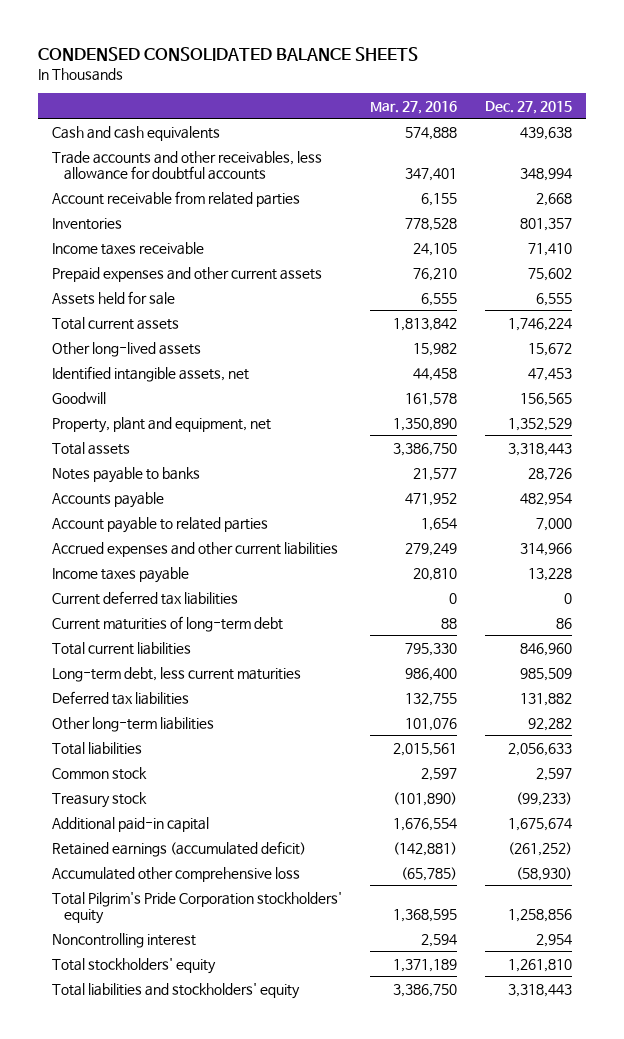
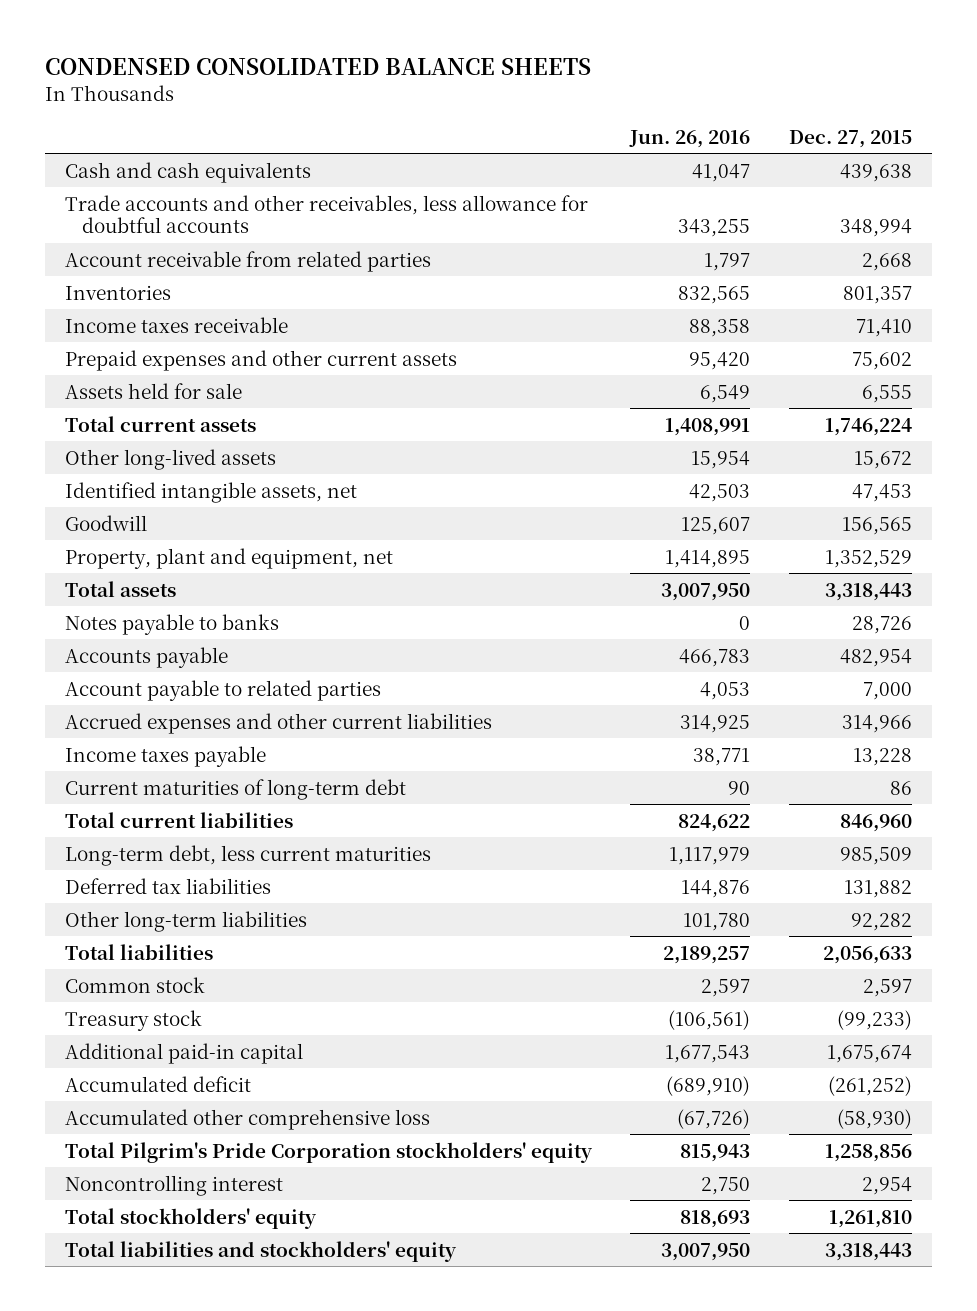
- | Mar. 27, 2016 | Dec. 27, 2015
+ | Jun. 26, 2016 | Dec. 27, 2015
- Current deferred tax liabilities | 0 | 0
- Retained earnings (accumulated deficit) | (142,881) | (261,252)
+ Accumulated deficit | (689,910) | (261,252)

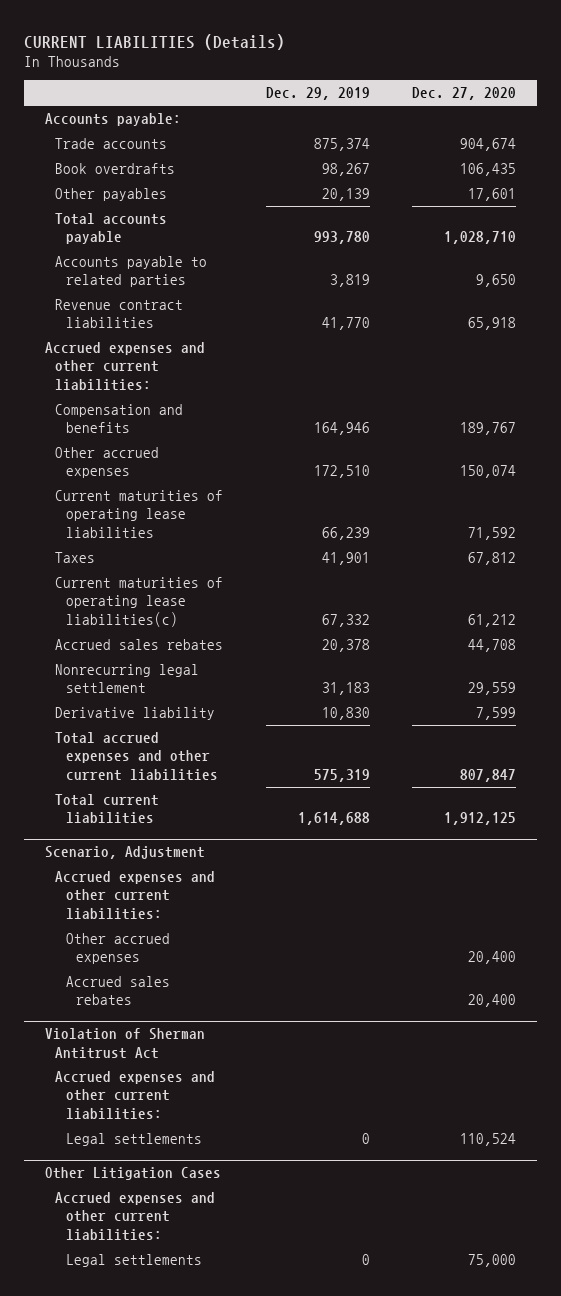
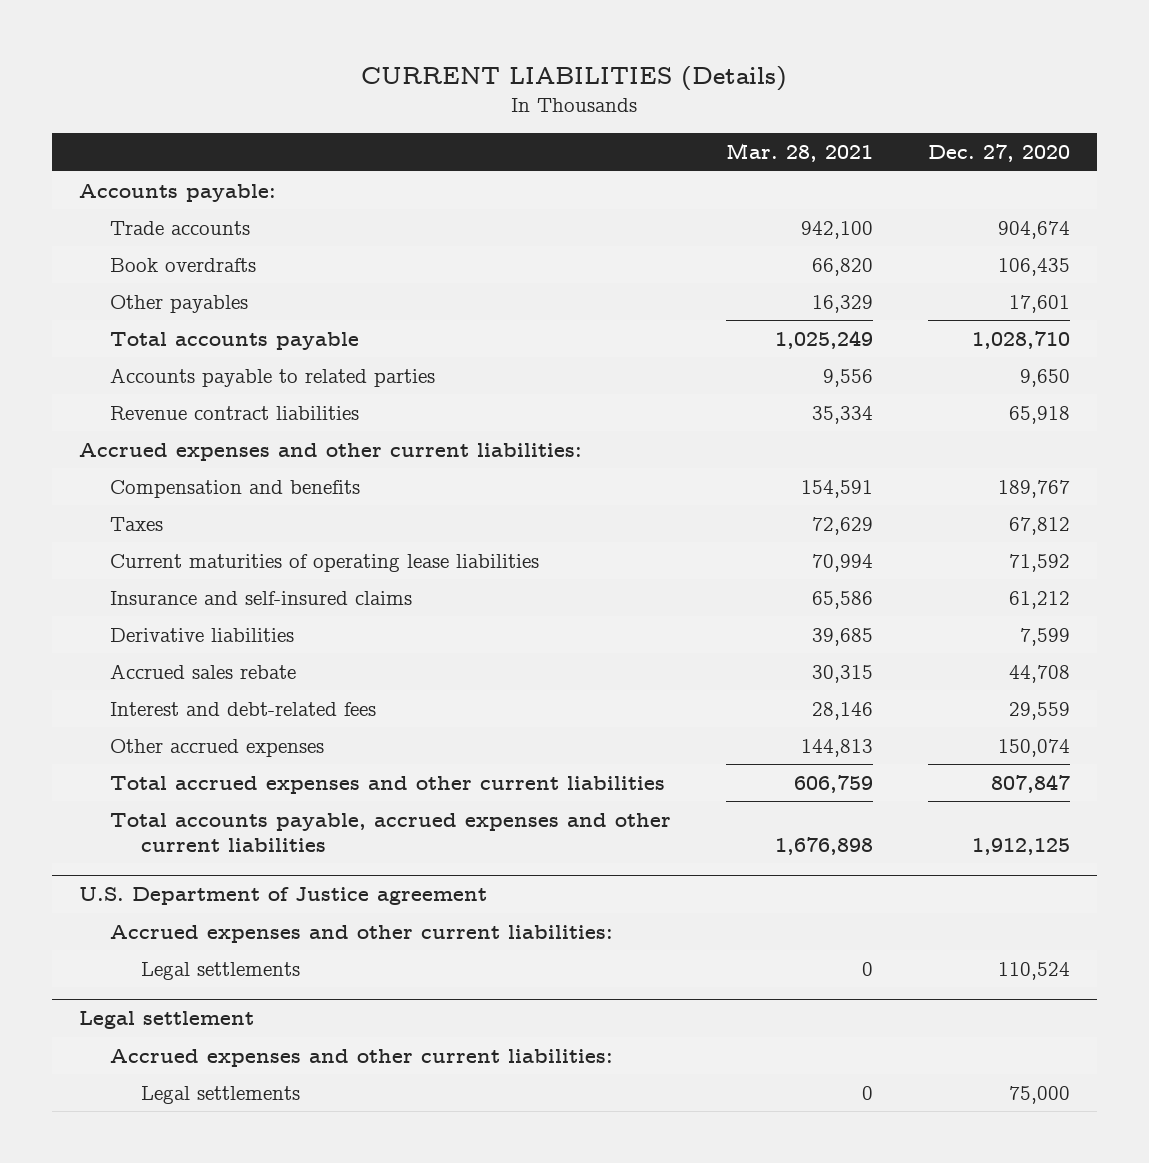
- | Dec. 29, 2019 | Dec. 27, 2020
+ | Mar. 28, 2021 | Dec. 27, 2020
- Current maturities of operating lease liabilities(c) | 67,332 | 61,212
- Accrued sales rebates | 20,378 | 44,708
- Nonrecurring legal settlement | 31,183 | 29,559
- Derivative liability | 10,830 | 7,599
moved down: Current maturities of operating lease liabilities | 70,994 | 71,592
+ Insurance and self-insured claims | 65,586 | 61,212
+ Derivative liabilities | 39,685 | 7,599
+ Accrued sales rebate | 30,315 | 44,708
+ Interest and debt-related fees | 28,146 | 29,559
moved down: Other accrued expenses | 144,813 | 150,074
- Total current liabilities | 1,614,688 | 1,912,125
- Scenario, Adjustment
- Accrued expenses and other current liabilities:
- Other accrued expenses | | 20,400
- Accrued sales rebates | | 20,400
- Violation of Sherman Antitrust Act
+ Total accounts payable, accrued expenses and other current liabilities | 1,676,898 | 1,912,125
+ U.S. Department of Justice agreement
- Other Litigation Cases
+ Legal settlement

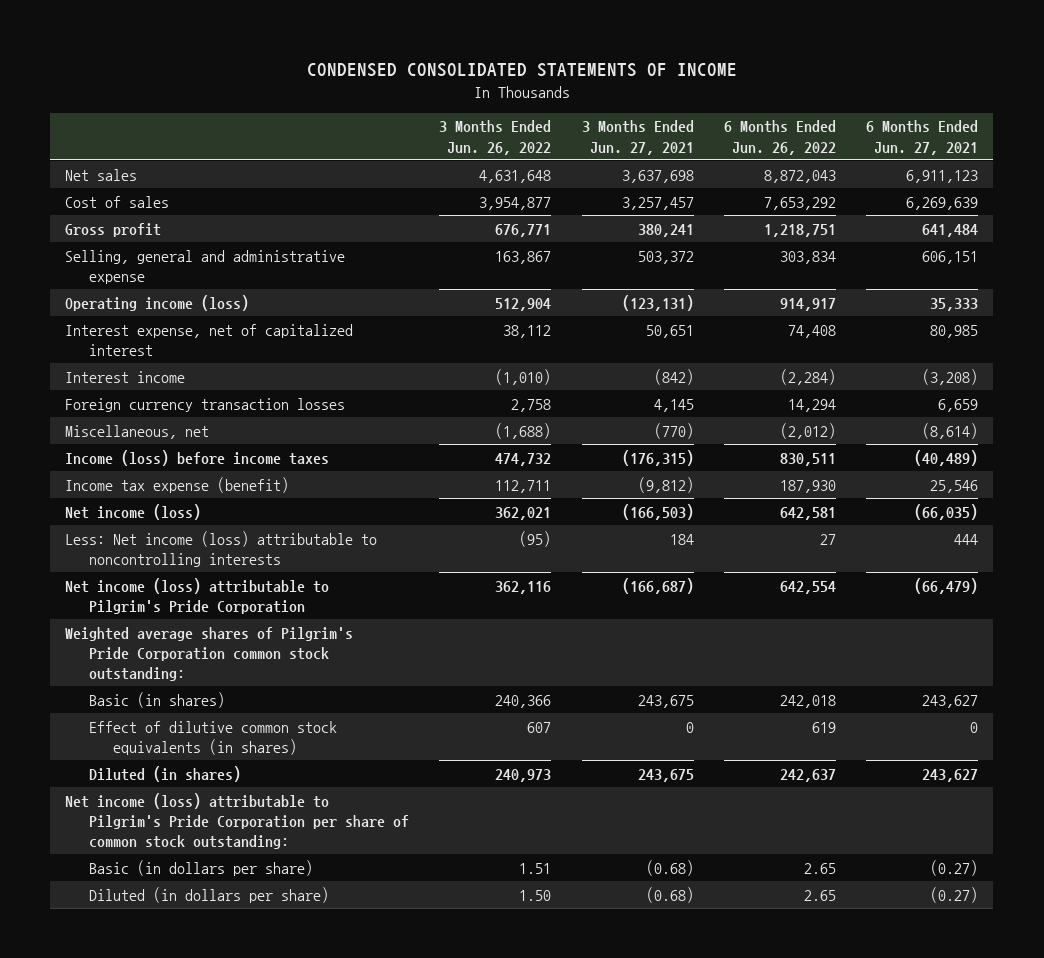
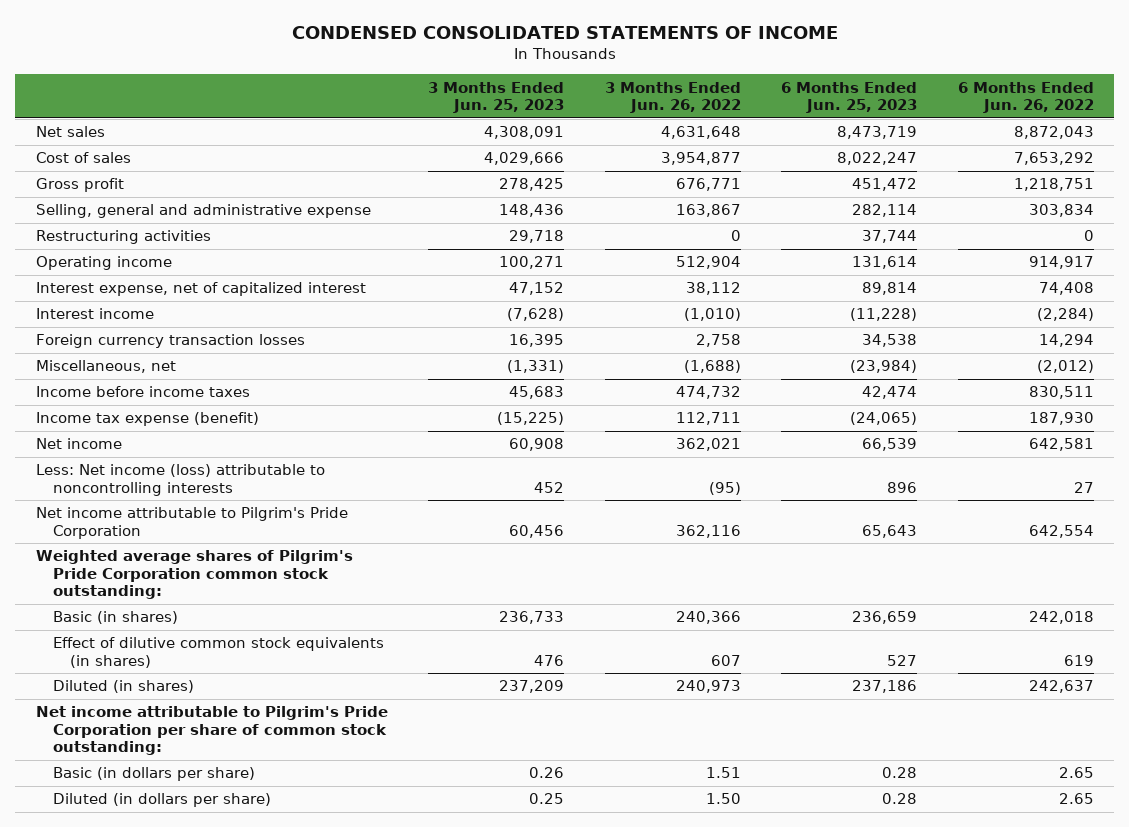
- | 3 Months Ended Jun. 26, 2022 | 3 Months Ended Jun. 27, 2021 | 6 Months Ended Jun. 26, 2022 | 6 Months Ended Jun. 27, 2021
+ | 3 Months Ended Jun. 25, 2023 | 3 Months Ended Jun. 26, 2022 | 6 Months Ended Jun. 25, 2023 | 6 Months Ended Jun. 26, 2022
- Operating income (loss) | 512,904 | (123,131) | 914,917 | 35,333
+ Restructuring activities | 29,718 | 0 | 37,744 | 0
+ Operating income | 100,271 | 512,904 | 131,614 | 914,917
- Income (loss) before income taxes | 474,732 | (176,315) | 830,511 | (40,489)
+ Income before income taxes | 45,683 | 474,732 | 42,474 | 830,511
- Net income (loss) | 362,021 | (166,503) | 642,581 | (66,035)
+ Net income | 60,908 | 362,021 | 66,539 | 642,581
- Net income (loss) attributable to Pilgrim's Pride Corporation | 362,116 | (166,687) | 642,554 | (66,479)
+ Net income attributable to Pilgrim's Pride Corporation | 60,456 | 362,116 | 65,643 | 642,554
- Net income (loss) attributable to Pilgrim's Pride Corporation per share of common stock outstanding:
+ Net income attributable to Pilgrim's Pride Corporation per share of common stock outstanding:

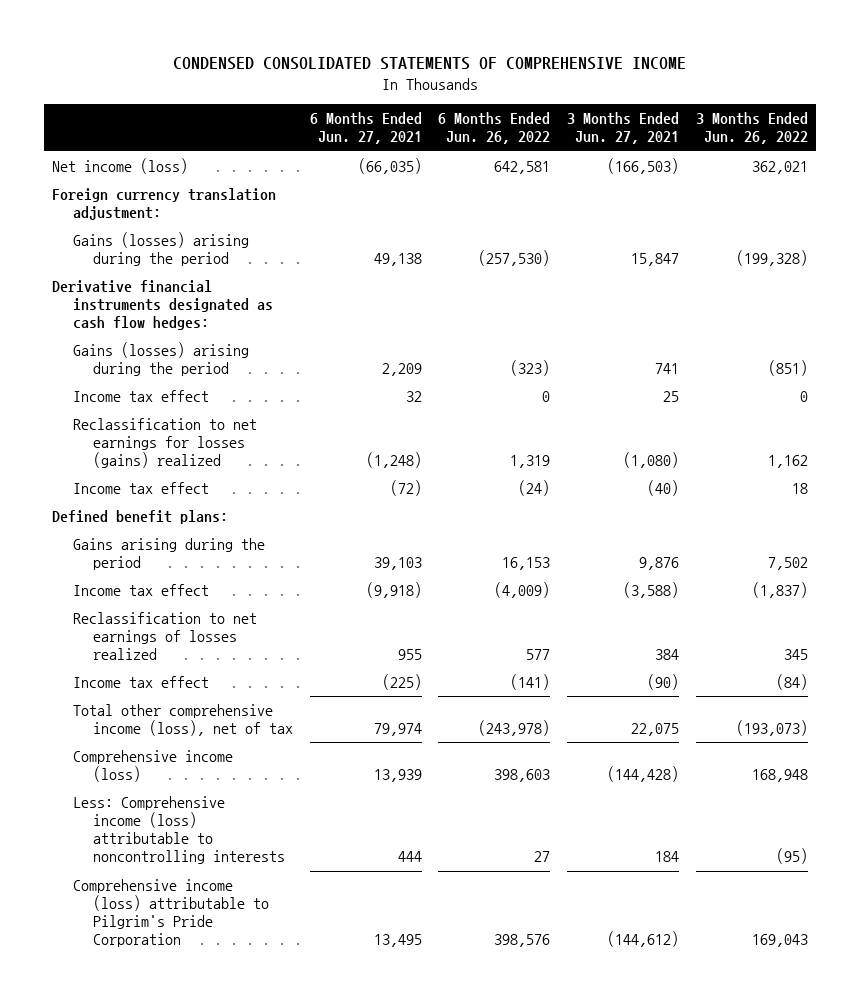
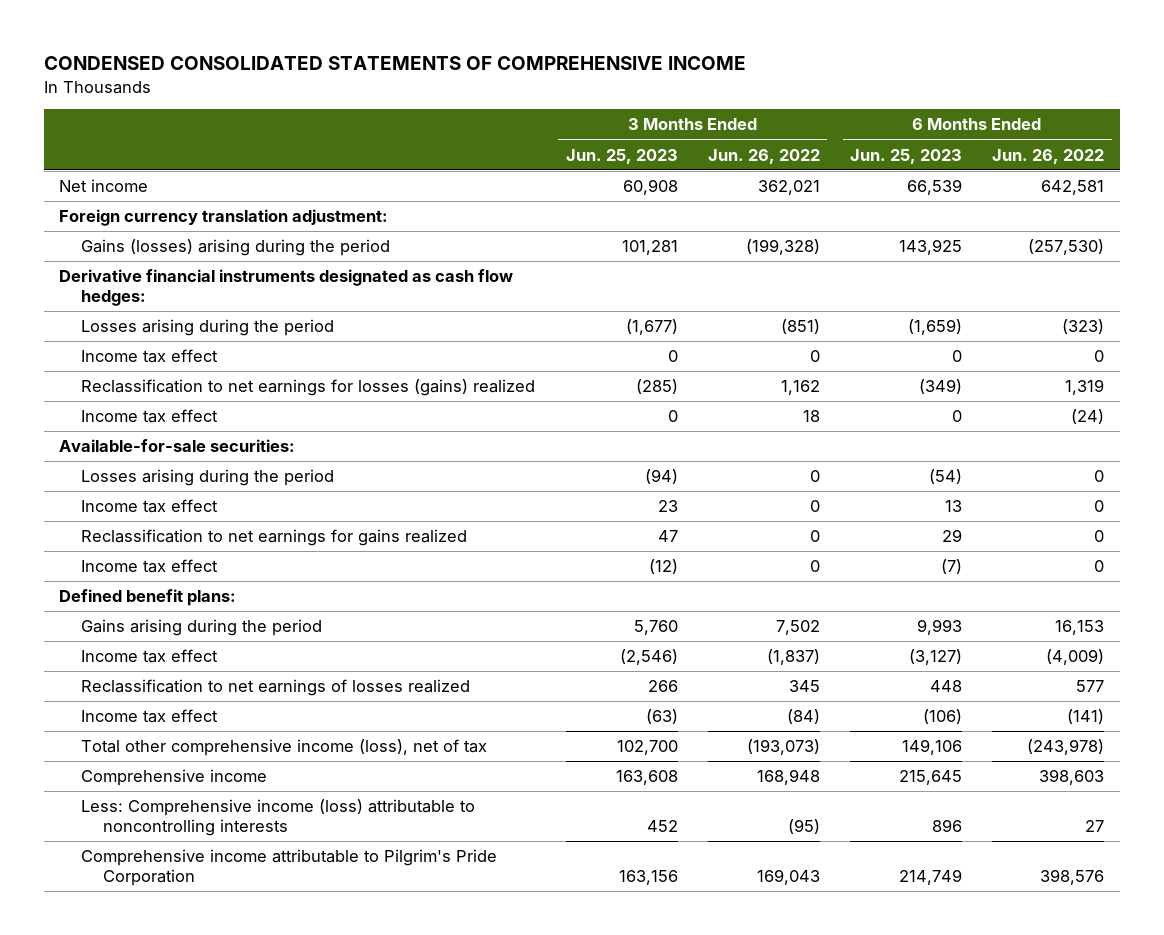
- | 6 Months Ended Jun. 27, 2021 | 6 Months Ended Jun. 26, 2022 | 3 Months Ended Jun. 27, 2021 | 3 Months Ended Jun. 26, 2022
+ | 3 Months Ended Jun. 25, 2023 | 3 Months Ended Jun. 26, 2022 | 6 Months Ended Jun. 25, 2023 | 6 Months Ended Jun. 26, 2022
- Net income (loss) | (66,035) | 642,581 | (166,503) | 362,021
+ Net income | 60,908 | 362,021 | 66,539 | 642,581
- Gains (losses) arising during the period | 2,209 | (323) | 741 | (851)
+ Losses arising during the period | (1,677) | (851) | (1,659) | (323)
+ Available-for-sale securities:
+ Losses arising during the period | (94) | 0 | (54) | 0
+ Income tax effect | 23 | 0 | 13 | 0
+ Reclassification to net earnings for gains realized | 47 | 0 | 29 | 0
+ Income tax effect | (12) | 0 | (7) | 0
- Comprehensive income (loss) | 13,939 | 398,603 | (144,428) | 168,948
+ Comprehensive income | 163,608 | 168,948 | 215,645 | 398,603
- Comprehensive income (loss) attributable to Pilgrim's Pride Corporation | 13,495 | 398,576 | (144,612) | 169,043
+ Comprehensive income attributable to Pilgrim's Pride Corporation | 163,156 | 169,043 | 214,749 | 398,576

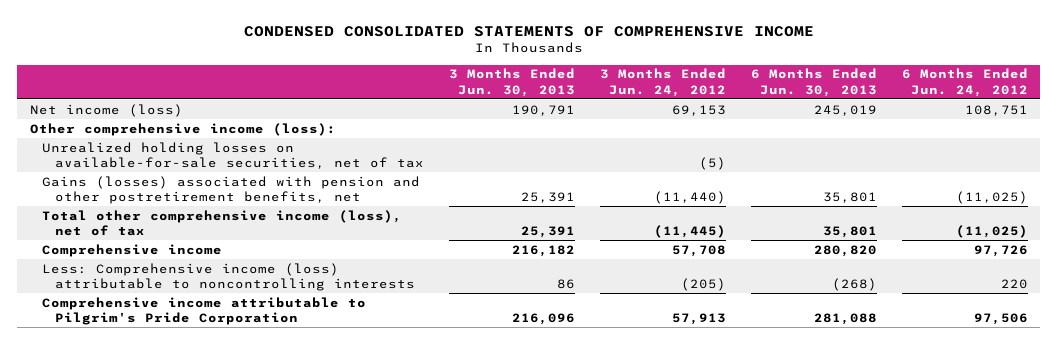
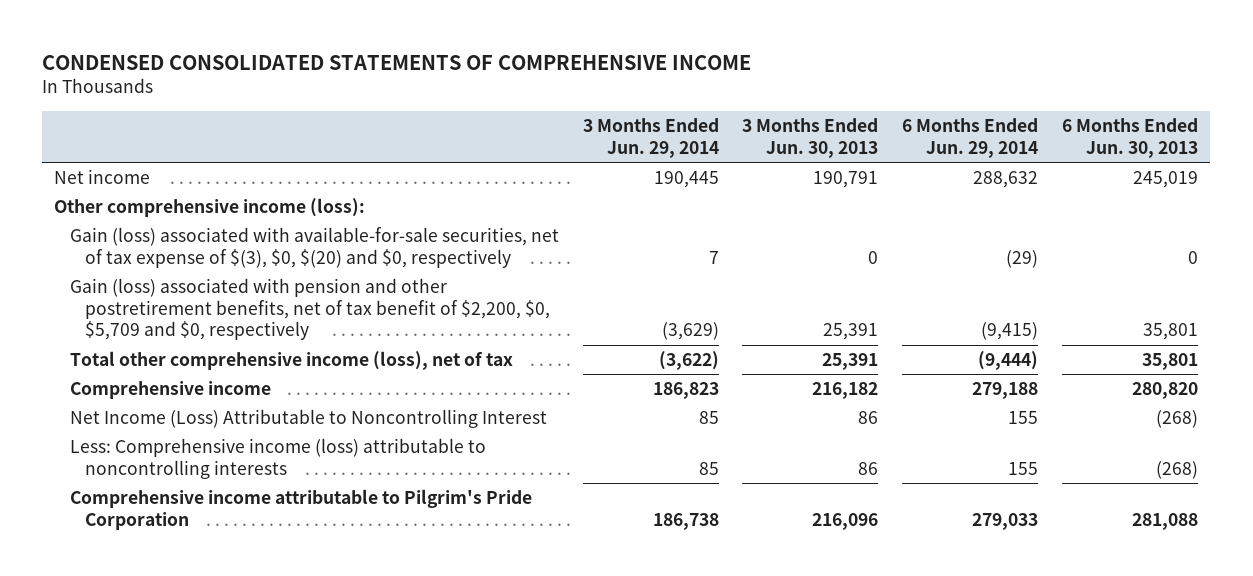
- | 3 Months Ended Jun. 30, 2013 | 3 Months Ended Jun. 24, 2012 | 6 Months Ended Jun. 30, 2013 | 6 Months Ended Jun. 24, 2012
+ | 3 Months Ended Jun. 29, 2014 | 3 Months Ended Jun. 30, 2013 | 6 Months Ended Jun. 29, 2014 | 6 Months Ended Jun. 30, 2013
- Net income (loss) | 190,791 | 69,153 | 245,019 | 108,751
+ Net income | 190,445 | 190,791 | 288,632 | 245,019
- Unrealized holding losses on available-for-sale securities, net of tax | | (5) | |
- Gains (losses) associated with pension and other postretirement benefits, net | 25,391 | (11,440) | 35,801 | (11,025)
+ Gain (loss) associated with available-for-sale securities, net of tax expense of $(3), $0, $(20) and $0, respectively | 7 | 0 | (29) | 0
+ Gain (loss) associated with pension and other postretirement benefits, net of tax benefit of $2,200, $0, $5,709 and $0, respectively | (3,629) | 25,391 | (9,415) | 35,801
+ Net Income (Loss) Attributable to Noncontrolling Interest | 85 | 86 | 155 | (268)

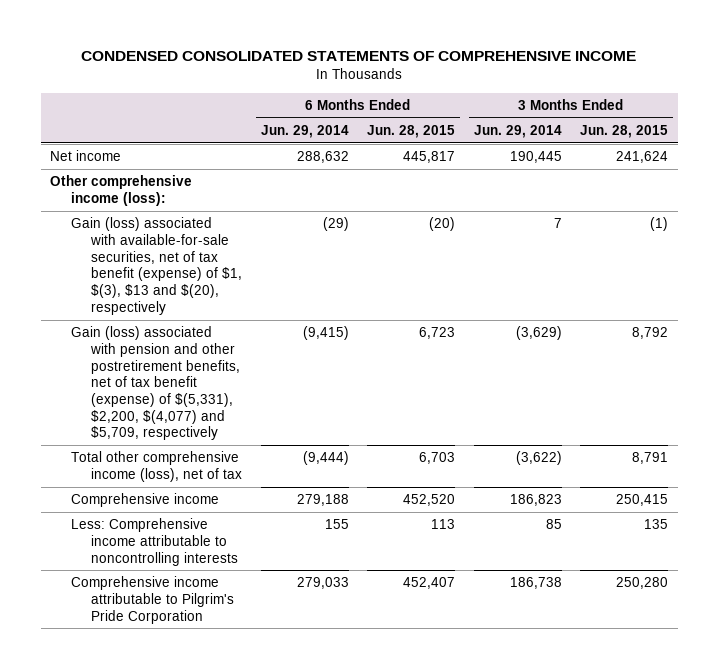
- | 3 Months Ended Jun. 29, 2014 | 3 Months Ended Jun. 30, 2013 | 6 Months Ended Jun. 29, 2014 | 6 Months Ended Jun. 30, 2013
+ | 6 Months Ended Jun. 29, 2014 | 6 Months Ended Jun. 28, 2015 | 3 Months Ended Jun. 29, 2014 | 3 Months Ended Jun. 28, 2015
- Gain (loss) associated with available-for-sale securities, net of tax expense of $(3), $0, $(20) and $0, respectively | 7 | 0 | (29) | 0
- Gain (loss) associated with pension and other postretirement benefits, net of tax benefit of $2,200, $0, $5,709 and $0, respectively | (3,629) | 25,391 | (9,415) | 35,801
+ Gain (loss) associated with available-for-sale securities, net of tax benefit (expense) of $1, $(3), $13 and $(20), respectively | (29) | (20) | 7 | (1)
+ Gain (loss) associated with pension and other postretirement benefits, net of tax benefit (expense) of $(5,331), $2,200, $(4,077) and $5,709, respectively | (9,415) | 6,723 | (3,629) | 8,792
- Net Income (Loss) Attributable to Noncontrolling Interest | 85 | 86 | 155 | (268)
- Less: Comprehensive income (loss) attributable to noncontrolling interests | 85 | 86 | 155 | (268)
+ Less: Comprehensive income attributable to noncontrolling interests | 155 | 113 | 85 | 135

